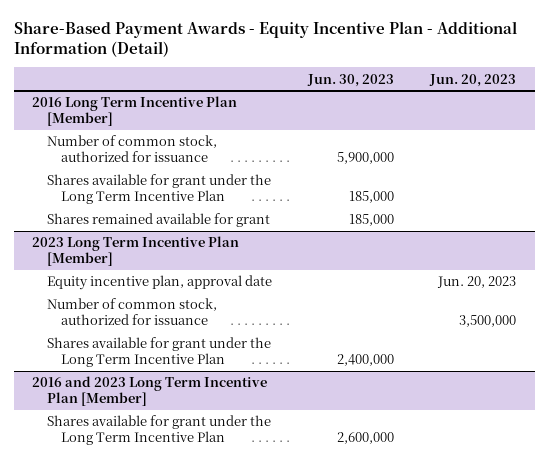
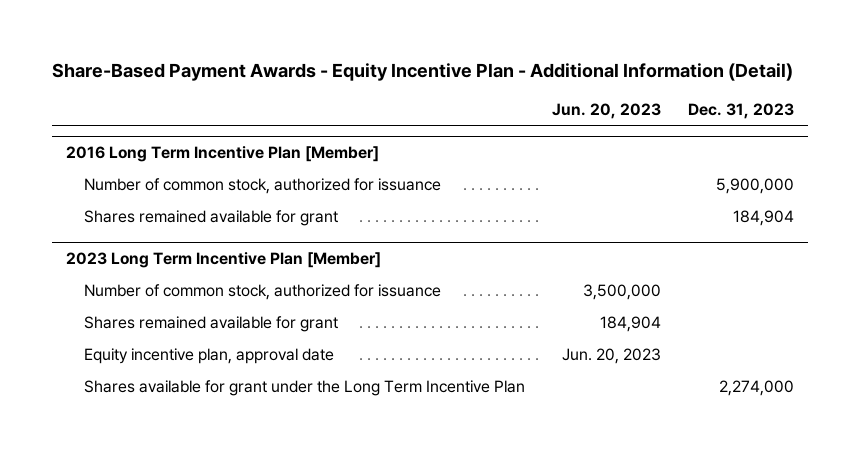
- | Jun. 30, 2023 | Jun. 20, 2023
+ | Jun. 20, 2023 | Dec. 31, 2023
@ 2016 Long Term Incentive Plan [Member]
- Shares available for grant under the Long Term Incentive Plan | 185,000 |
@ 2023 Long Term Incentive Plan [Member]
+ Shares remained available for grant | 184,904 |
moved down: Equity incentive plan, approval date | Jun. 20, 2023 |
- 2016 and 2023 Long Term Incentive Plan [Member]
- Shares available for grant under the Long Term Incentive Plan | 2,600,000 |

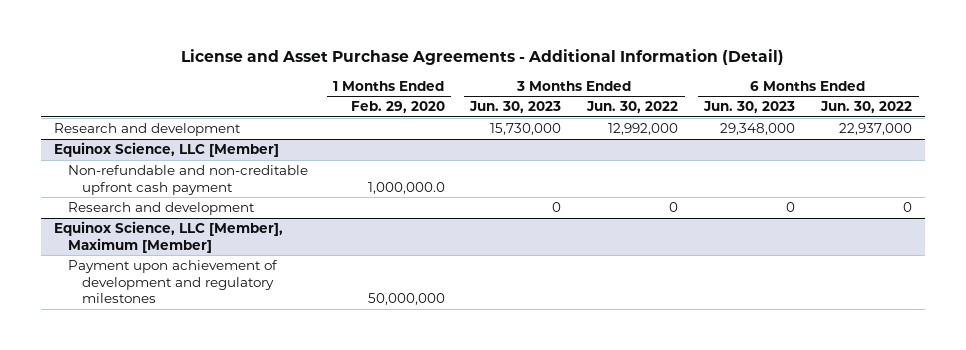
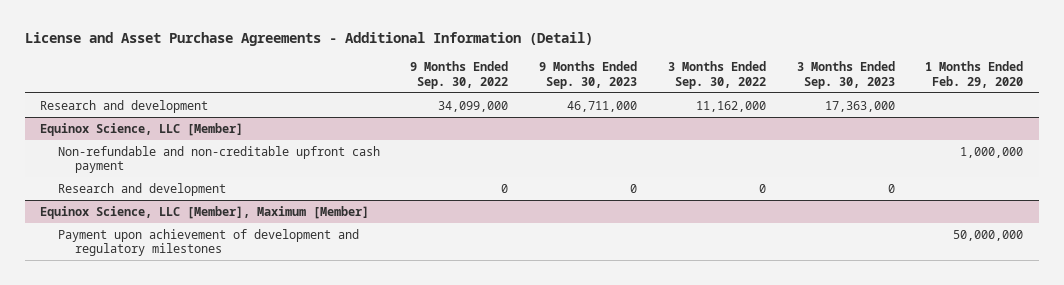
- | 1 Months Ended Feb. 29, 2020 | 3 Months Ended Jun. 30, 2023 | 3 Months Ended Jun. 30, 2022 | 6 Months Ended Jun. 30, 2023 | 6 Months Ended Jun. 30, 2022
+ | 9 Months Ended Sep. 30, 2022 | 9 Months Ended Sep. 30, 2023 | 3 Months Ended Sep. 30, 2022 | 3 Months Ended Sep. 30, 2023 | 1 Months Ended Feb. 29, 2020
@ Equinox Science, LLC [Member]
- Non-refundable and non-creditable upfront cash payment | 1,000,000.0 | | | |
+ Non-refundable and non-creditable upfront cash payment | | | | | 1,000,000

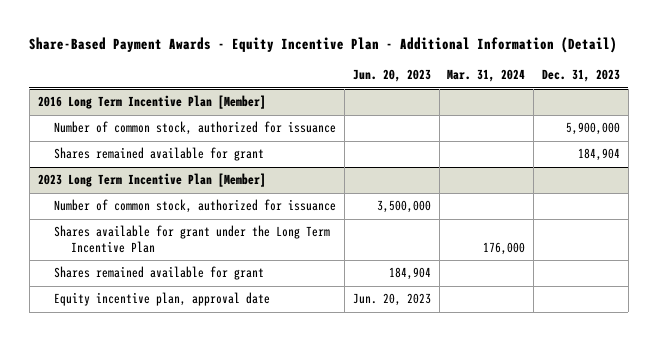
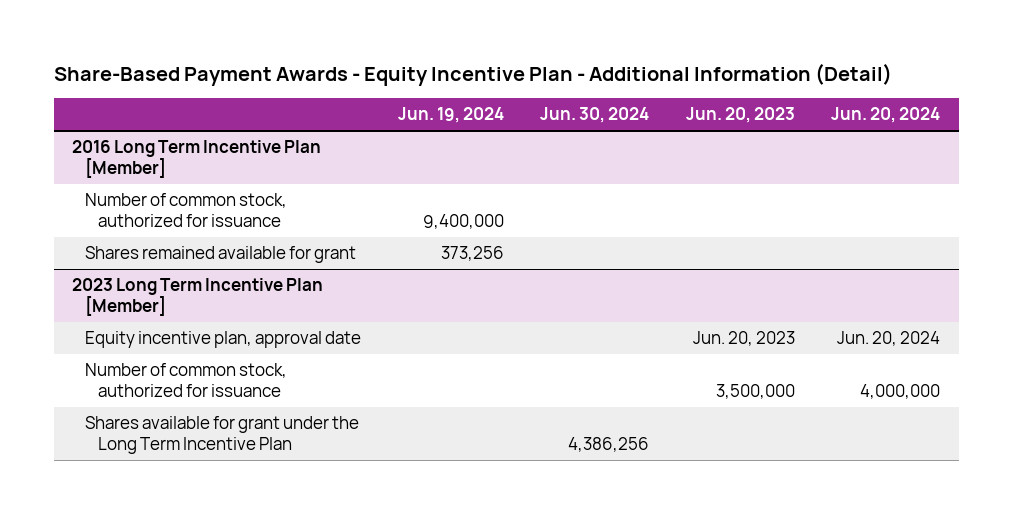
- | Jun. 20, 2023 | Mar. 31, 2024 | Dec. 31, 2023
+ | Jun. 19, 2024 | Jun. 30, 2024 | Jun. 20, 2023 | Jun. 20, 2024
@ 2023 Long Term Incentive Plan [Member]
moved up: Equity incentive plan, approval date | | | Jun. 20, 2023 | Jun. 20, 2024
- Shares remained available for grant | 184,904 | |

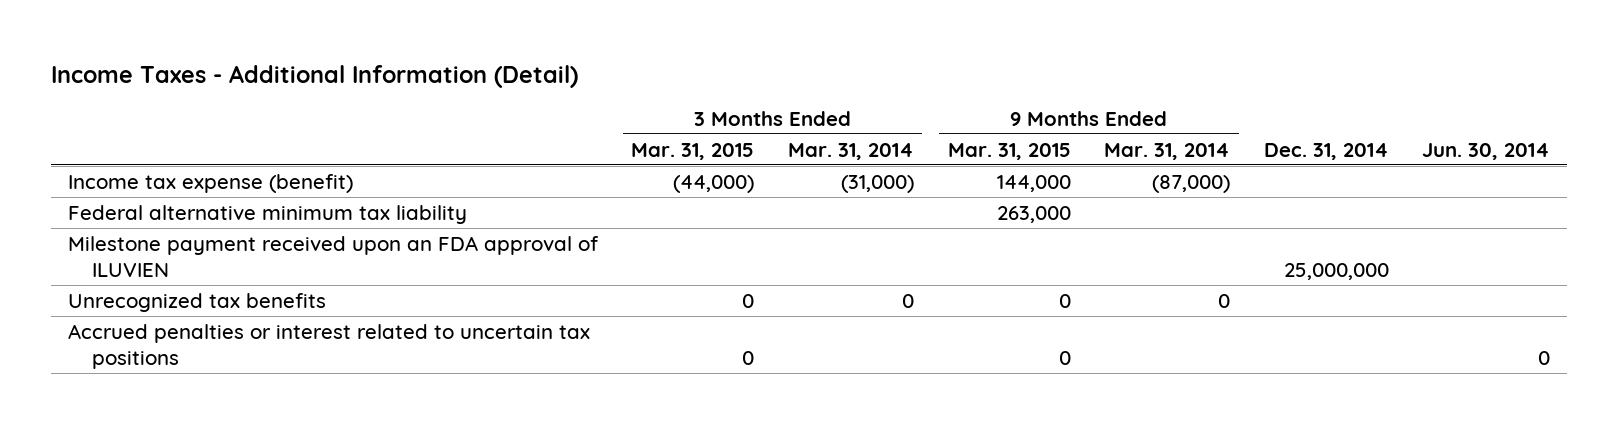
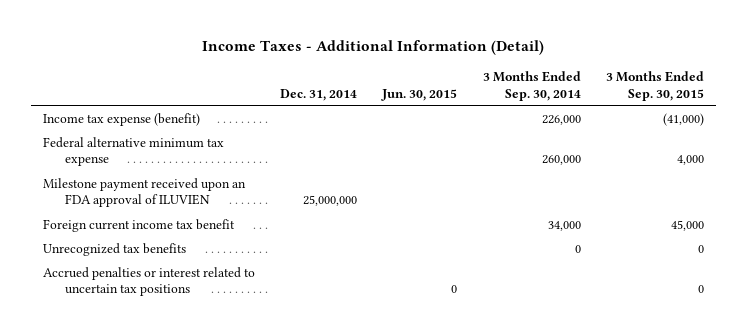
- | 3 Months Ended Mar. 31, 2015 | 3 Months Ended Mar. 31, 2014 | 9 Months Ended Mar. 31, 2015 | 9 Months Ended Mar. 31, 2014 | Dec. 31, 2014 | Jun. 30, 2014
+ | Dec. 31, 2014 | Jun. 30, 2015 | 3 Months Ended Sep. 30, 2014 | 3 Months Ended Sep. 30, 2015
- Federal alternative minimum tax liability | | | 263,000 | | |
+ Federal alternative minimum tax expense | | | 260,000 | 4,000
+ Foreign current income tax benefit | | | 34,000 | 45,000

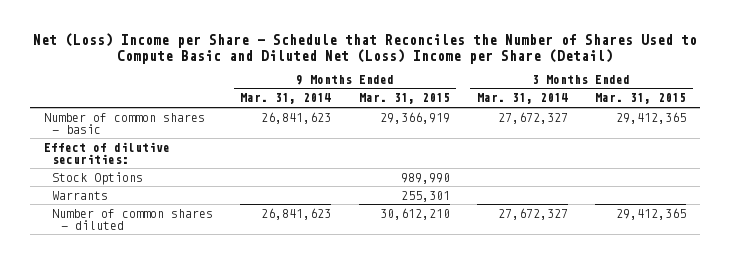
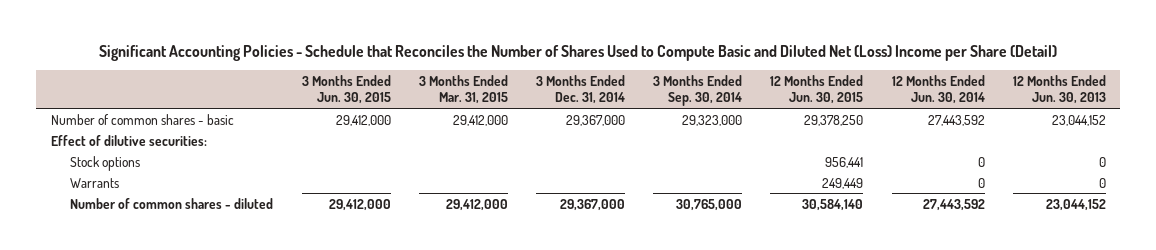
- Net (Loss) Income per Share - Schedule that Reconciles the Number of Shares Used to Compute Basic and Diluted Net (Loss) Income per Share (Detail)
+ Significant Accounting Policies - Schedule that Reconciles the Number of Shares Used to Compute Basic and Diluted Net (Loss) Income per Share (Detail)
- | 9 Months Ended Mar. 31, 2014 | 9 Months Ended Mar. 31, 2015 | 3 Months Ended Mar. 31, 2014 | 3 Months Ended Mar. 31, 2015
+ | 3 Months Ended Jun. 30, 2015 | 3 Months Ended Mar. 31, 2015 | 3 Months Ended Dec. 31, 2014 | 3 Months Ended Sep. 30, 2014 | 12 Months Ended Jun. 30, 2015 | 12 Months Ended Jun. 30, 2014 | 12 Months Ended Jun. 30, 2013
- Number of common shares - basic | 26,841,623 | 29,366,919 | 27,672,327 | 29,412,365
+ Number of common shares - basic | 29,412,000 | 29,412,000 | 29,367,000 | 29,323,000 | 29,378,250 | 27,443,592 | 23,044,152
- Stock Options | | 989,990 | |
+ Stock options | | | | | 956,441 | 0 | 0
- Number of common shares - diluted | 26,841,623 | 30,612,210 | 27,672,327 | 29,412,365
+ Number of common shares - diluted | 29,412,000 | 29,412,000 | 29,367,000 | 30,765,000 | 30,584,140 | 27,443,592 | 23,044,152

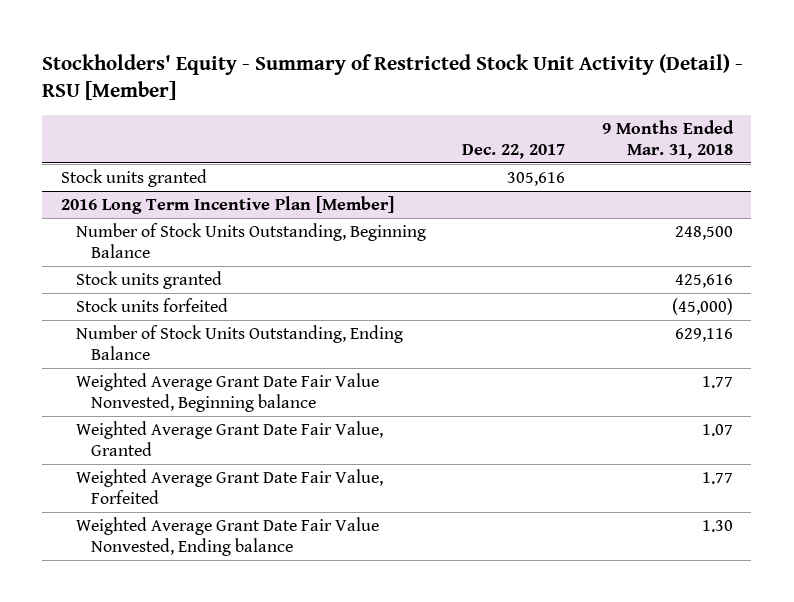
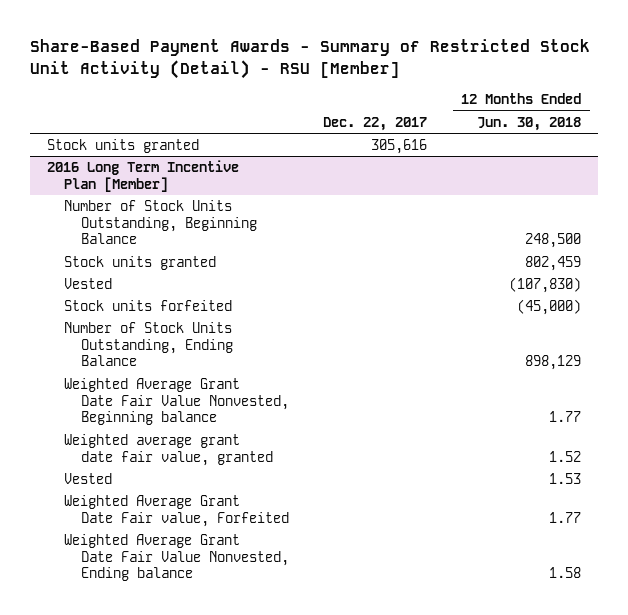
- Stockholders' Equity - Summary of Restricted Stock Unit Activity (Detail) - RSU [Member]
+ Share-Based Payment Awards - Summary of Restricted Stock Unit Activity (Detail) - RSU [Member]
- | Dec. 22, 2017 | 9 Months Ended Mar. 31, 2018
+ | Dec. 22, 2017 | 12 Months Ended Jun. 30, 2018
@ 2016 Long Term Incentive Plan [Member]
+ Vested | | (107,830)
- Weighted Average Grant Date Fair Value, Granted | | 1.07
- Weighted Average Grant Date Fair Value, Forfeited | | 1.77
+ Weighted average grant date fair value, granted | | 1.52
+ Vested | | 1.53
+ Weighted Average Grant Date Fair value, Forfeited | | 1.77

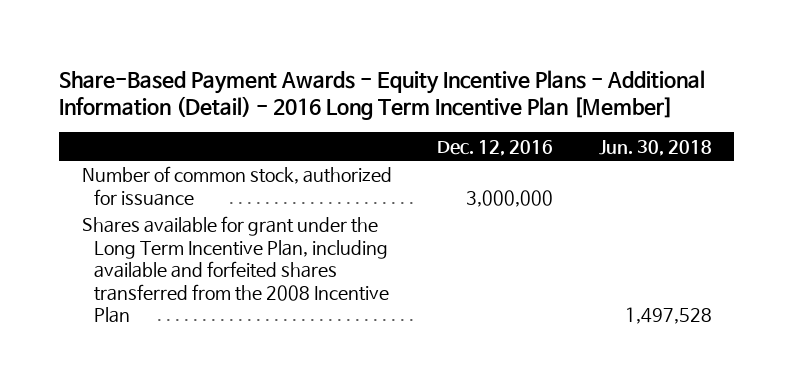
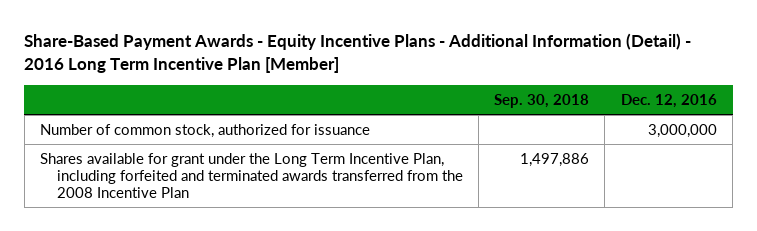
- | Dec. 12, 2016 | Jun. 30, 2018
+ | Sep. 30, 2018 | Dec. 12, 2016
- Shares available for grant under the Long Term Incentive Plan, including available and forfeited shares transferred from the 2008 Incentive Plan | | 1,497,528
+ Shares available for grant under the Long Term Incentive Plan, including forfeited and terminated awards transferred from the 2008 Incentive Plan | 1,497,886 |

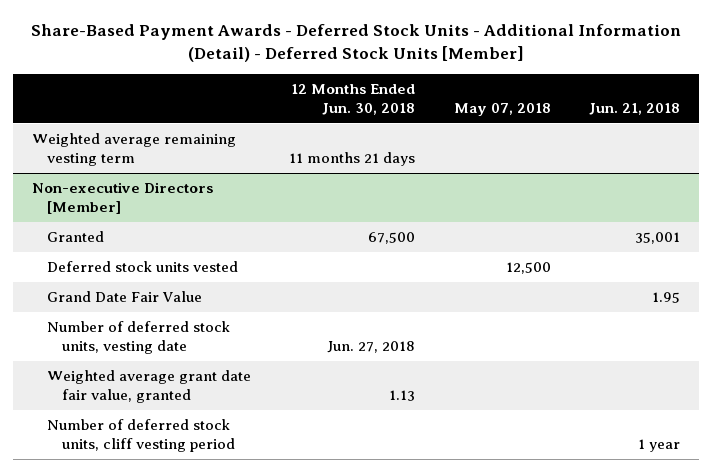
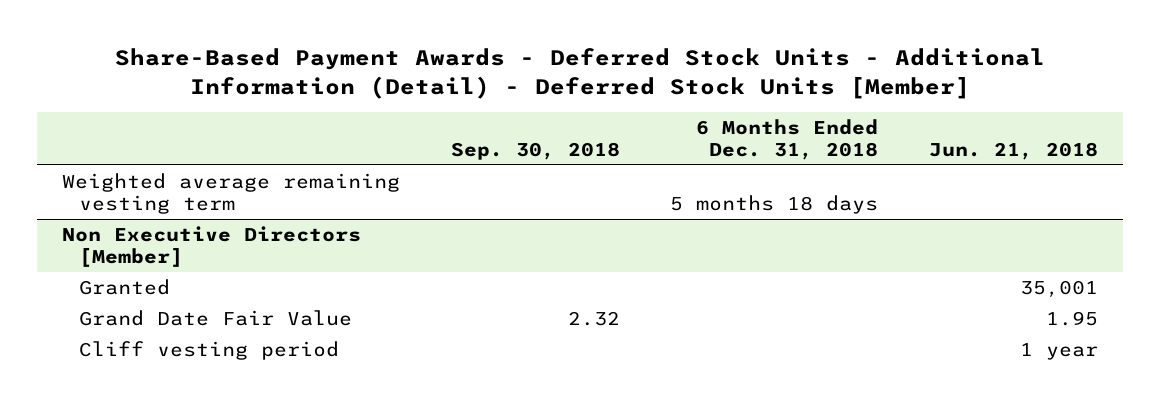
- | 12 Months Ended Jun. 30, 2018 | May 07, 2018 | Jun. 21, 2018
+ | Sep. 30, 2018 | 6 Months Ended Dec. 31, 2018 | Jun. 21, 2018
- Non-executive Directors [Member]
+ Non Executive Directors [Member]
- Deferred stock units vested | | 12,500 |
- Number of deferred stock units, vesting date | Jun. 27, 2018 | |
- Weighted average grant date fair value, granted | 1.13 | |
- Number of deferred stock units, cliff vesting period | | | 1 year
+ Cliff vesting period | | | 1 year

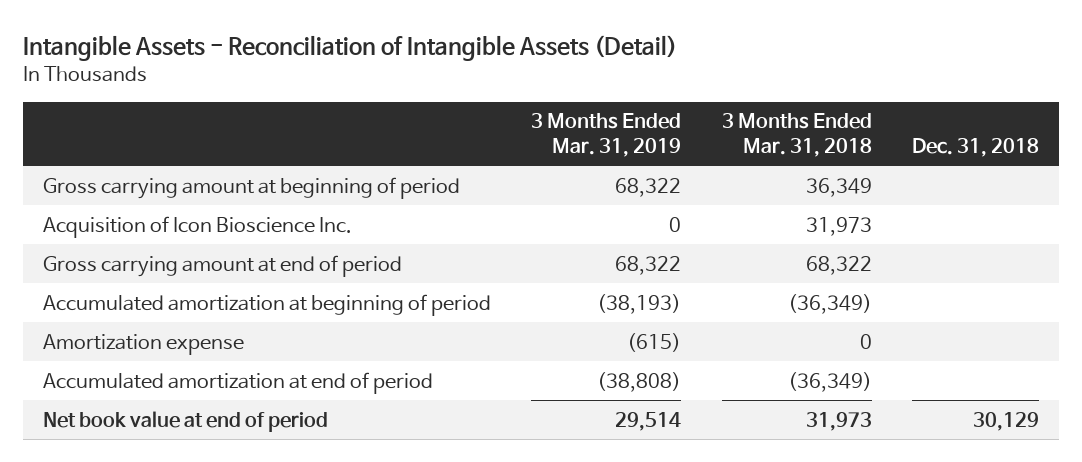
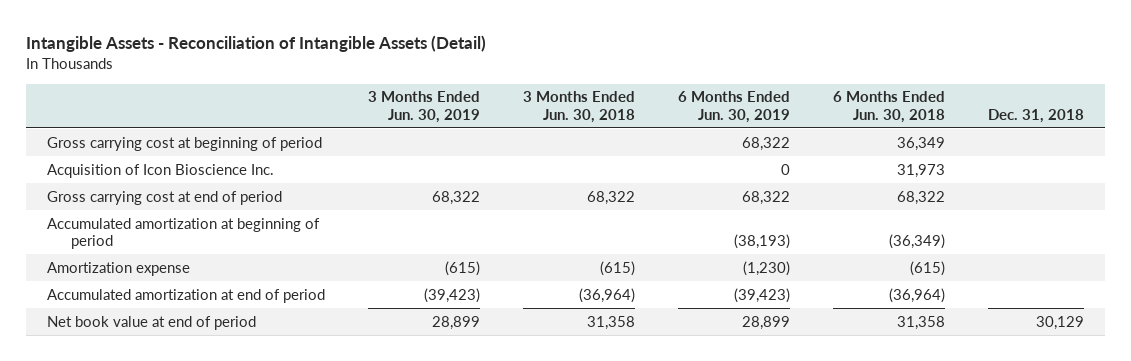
- | 3 Months Ended Mar. 31, 2019 | 3 Months Ended Mar. 31, 2018 | Dec. 31, 2018
+ | 3 Months Ended Jun. 30, 2019 | 3 Months Ended Jun. 30, 2018 | 6 Months Ended Jun. 30, 2019 | 6 Months Ended Jun. 30, 2018 | Dec. 31, 2018
- Gross carrying amount at beginning of period | 68,322 | 36,349 |
+ Gross carrying cost at beginning of period | | | 68,322 | 36,349 |
- Gross carrying amount at end of period | 68,322 | 68,322 |
+ Gross carrying cost at end of period | 68,322 | 68,322 | 68,322 | 68,322 |

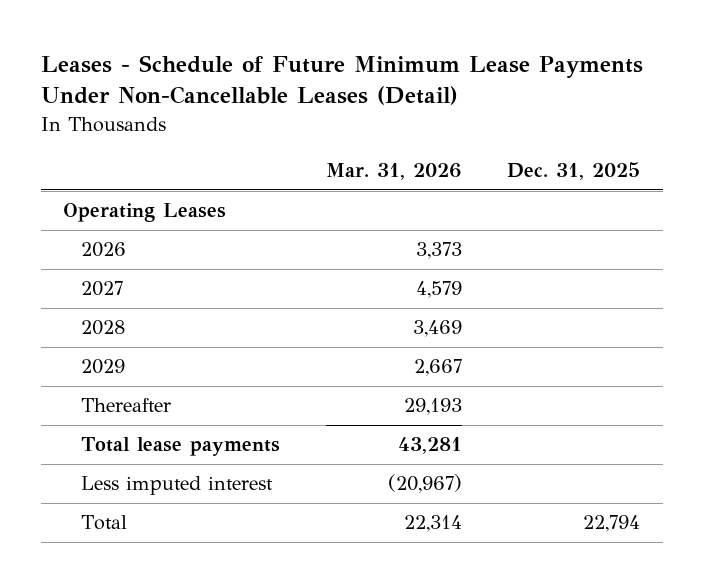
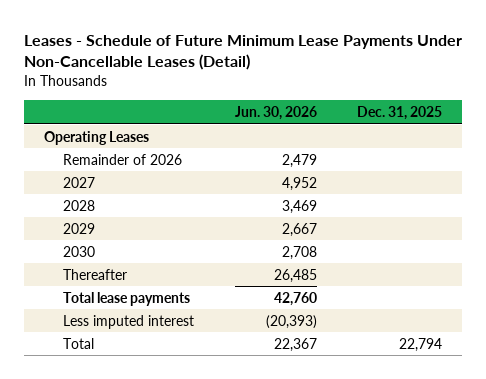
- | Mar. 31, 2026 | Dec. 31, 2025
+ | Jun. 30, 2026 | Dec. 31, 2025
- 2026 | 3,373 |
+ Remainder of 2026 | 2,479 |
+ 2030 | 2,708 |

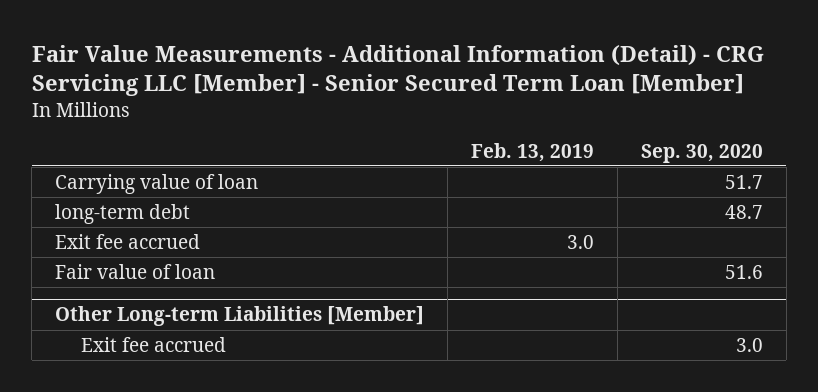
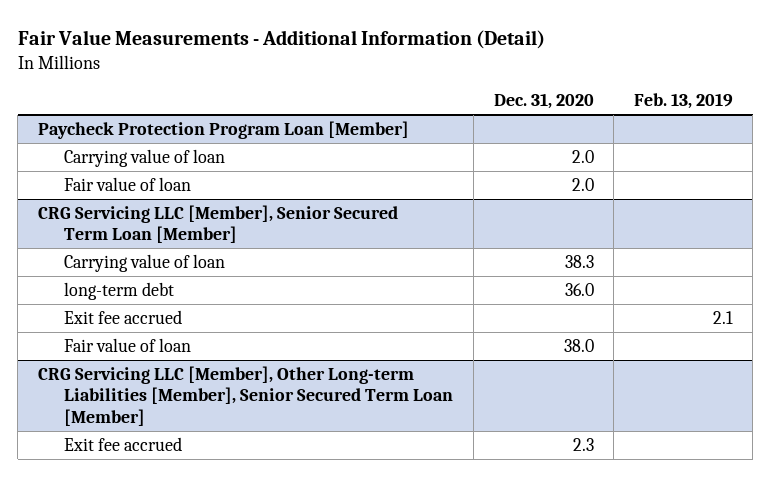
- Fair Value Measurements - Additional Information (Detail) - CRG Servicing LLC [Member] - Senior Secured Term Loan [Member]
+ Fair Value Measurements - Additional Information (Detail)
- | Feb. 13, 2019 | Sep. 30, 2020
+ | Dec. 31, 2020 | Feb. 13, 2019
- Carrying value of loan | | 51.7
- long-term debt | | 48.7
- Exit fee accrued | 3.0 |
- Fair value of loan | | 51.6
- Other Long-term Liabilities [Member]
+ Paycheck Protection Program Loan [Member]
+ Carrying value of loan | 2.0 |
+ Fair value of loan | 2.0 |
+ CRG Servicing LLC [Member], Senior Secured Term Loan [Member]
+ Carrying value of loan | 38.3 |
+ long-term debt | 36.0 |
+ Exit fee accrued | | 2.1
+ Fair value of loan | 38.0 |
+ CRG Servicing LLC [Member], Other Long-term Liabilities [Member], Senior Secured Term Loan [Member]

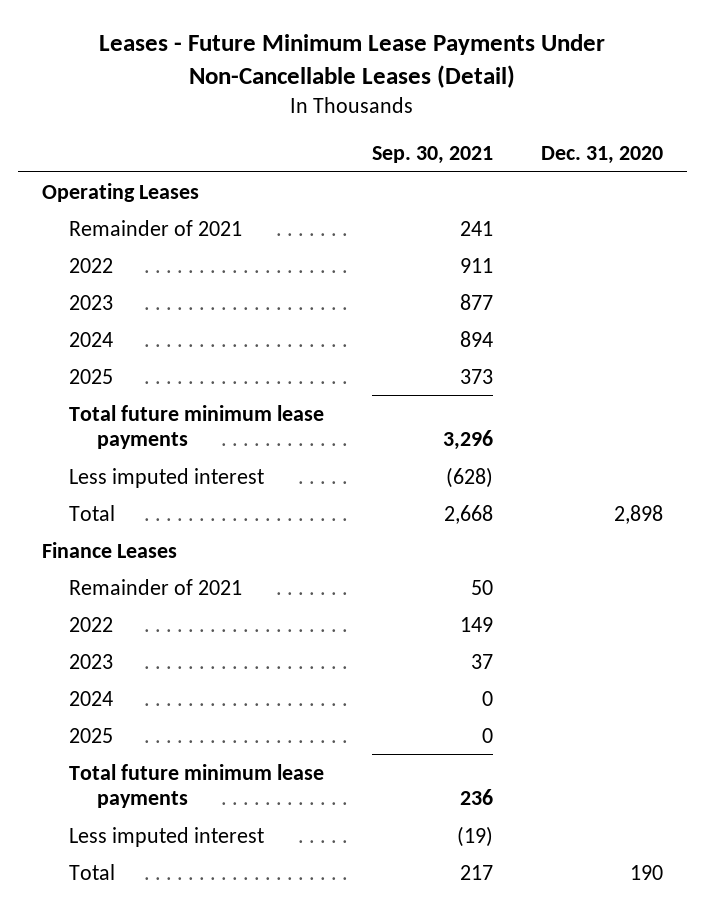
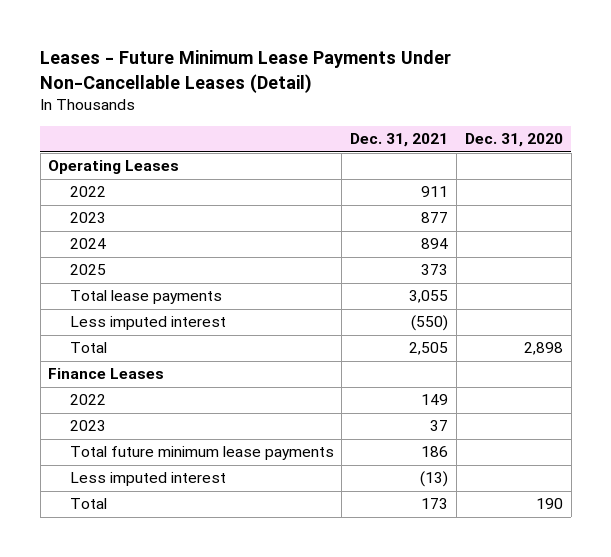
- | Sep. 30, 2021 | Dec. 31, 2020
+ | Dec. 31, 2021 | Dec. 31, 2020
- Remainder of 2021 | 241 |
- Total future minimum lease payments | 3,296 |
+ Total lease payments | 3,055 |
- Remainder of 2021 | 50 |
- 2024 | 0 |
- 2025 | 0 |

